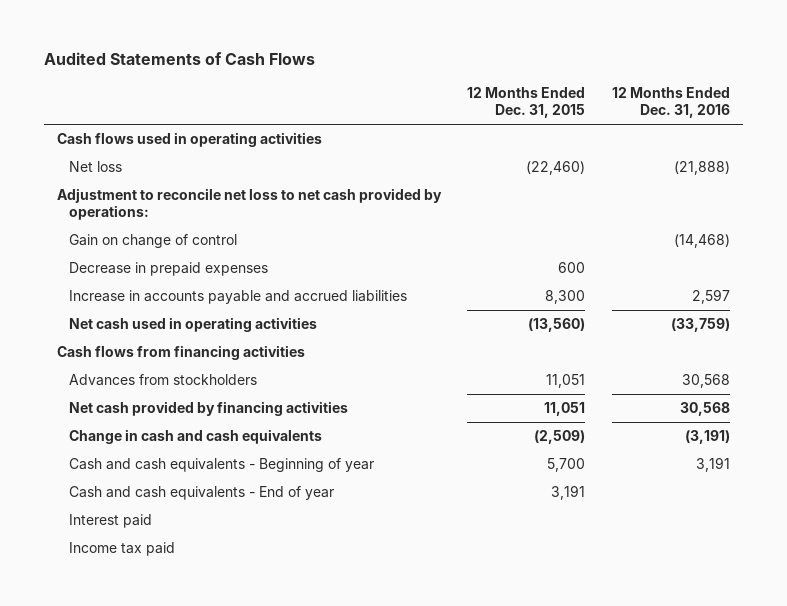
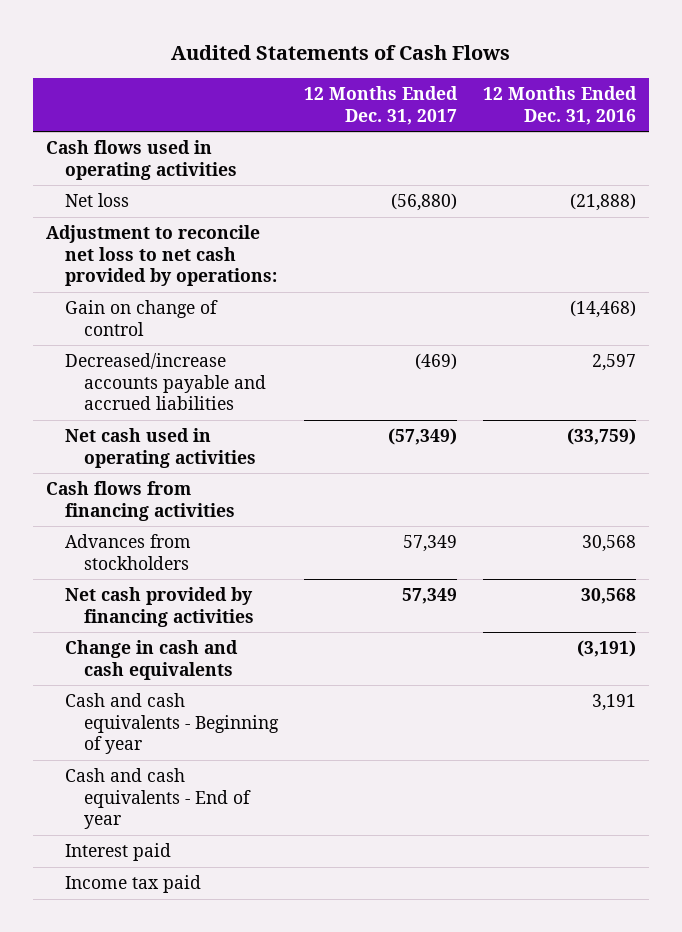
- | 12 Months Ended Dec. 31, 2015 | 12 Months Ended Dec. 31, 2016
+ | 12 Months Ended Dec. 31, 2017 | 12 Months Ended Dec. 31, 2016
- Decrease in prepaid expenses | 600 |
- Increase in accounts payable and accrued liabilities | 8,300 | 2,597
+ Decreased/increase accounts payable and accrued liabilities | (469) | 2,597

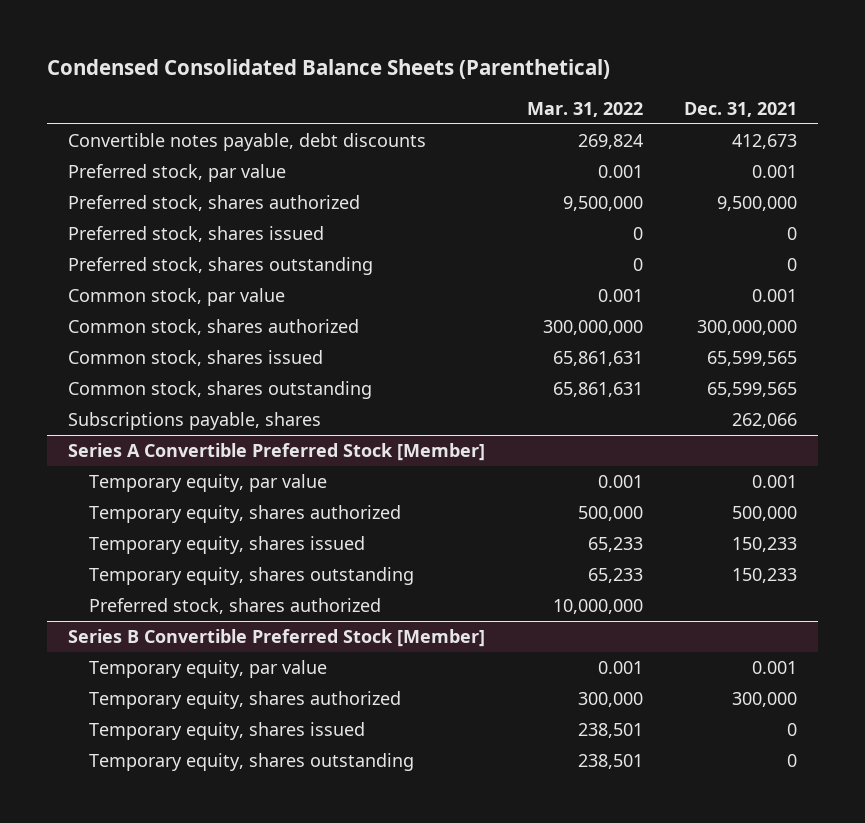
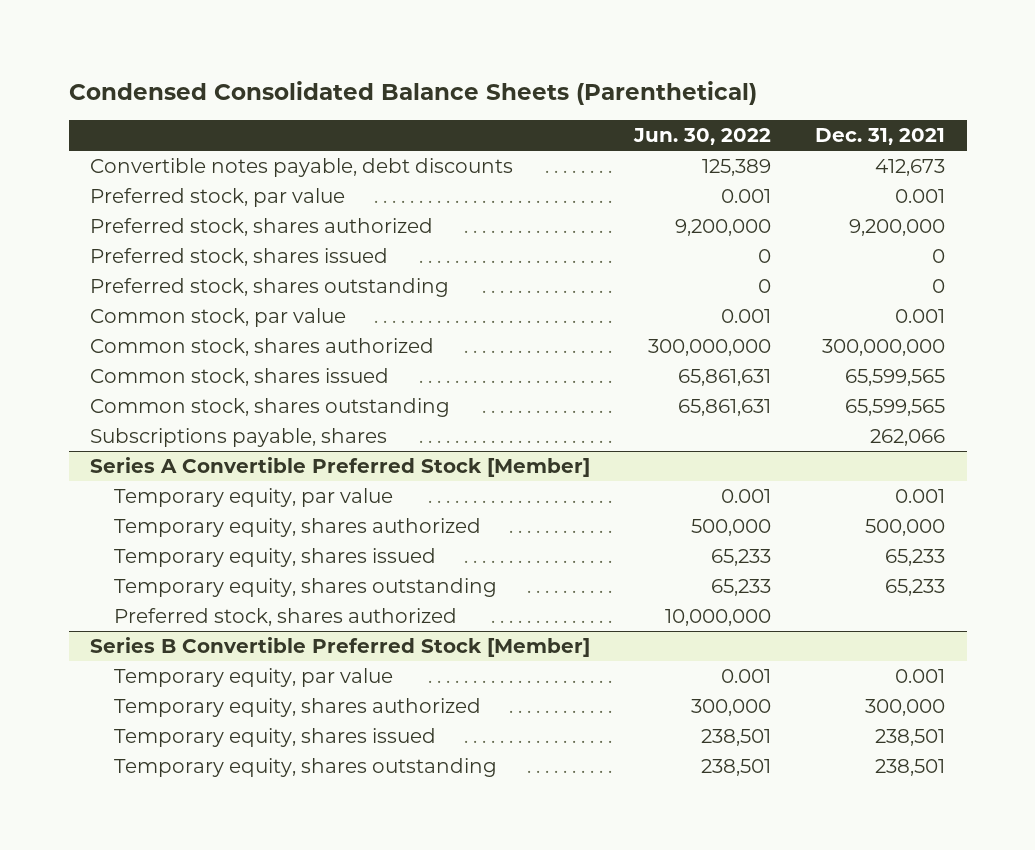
- | Mar. 31, 2022 | Dec. 31, 2021
+ | Jun. 30, 2022 | Dec. 31, 2021
- Preferred stock, shares authorized | 9,500,000 | 9,500,000
+ Preferred stock, shares authorized | 9,200,000 | 9,200,000
@ Series A Convertible Preferred Stock [Member]
- Temporary equity, shares issued | 65,233 | 150,233
- Temporary equity, shares outstanding | 65,233 | 150,233
+ Temporary equity, shares issued | 65,233 | 65,233
+ Temporary equity, shares outstanding | 65,233 | 65,233
@ Series B Convertible Preferred Stock [Member]
- Temporary equity, shares issued | 238,501 | 0
- Temporary equity, shares outstanding | 238,501 | 0
+ Temporary equity, shares issued | 238,501 | 238,501
+ Temporary equity, shares outstanding | 238,501 | 238,501

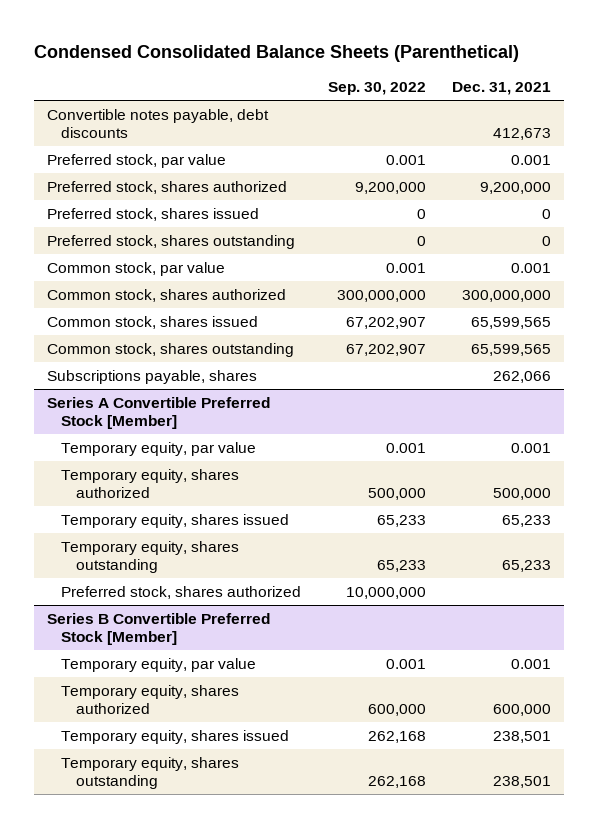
- | Jun. 30, 2022 | Dec. 31, 2021
+ | Sep. 30, 2022 | Dec. 31, 2021
@ Series B Convertible Preferred Stock [Member]
- Temporary equity, shares authorized | 300,000 | 300,000
+ Temporary equity, shares authorized | 600,000 | 600,000

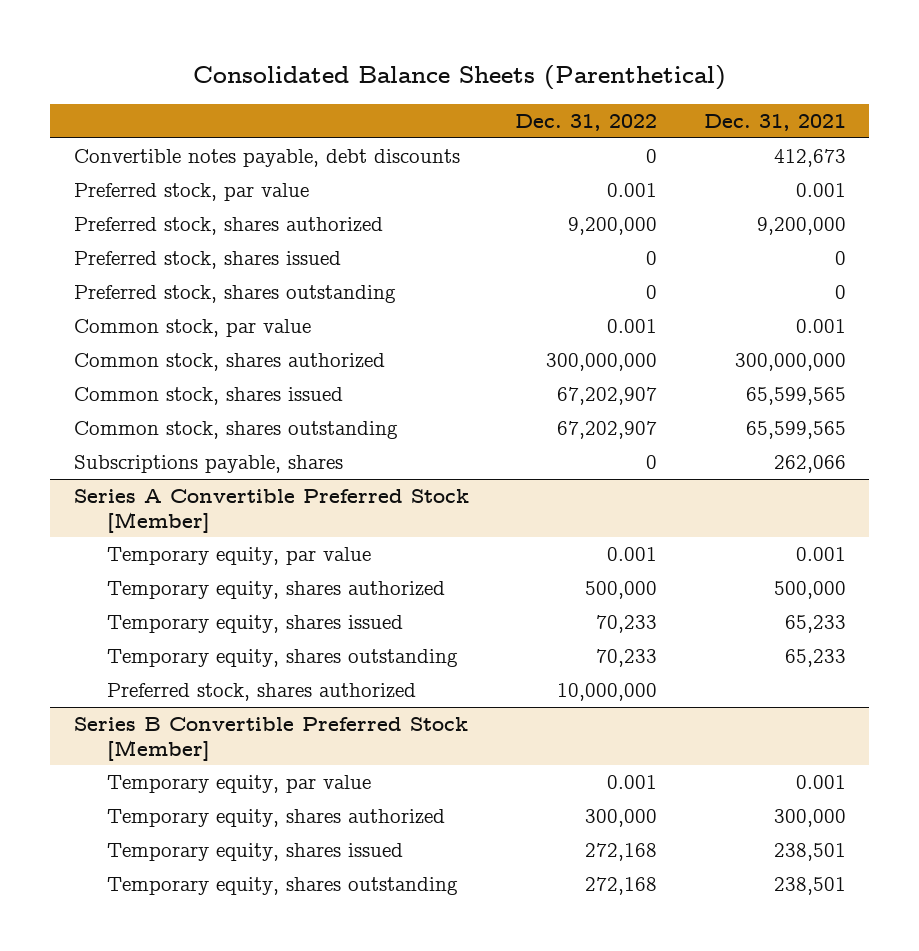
- Condensed Consolidated Balance Sheets (Parenthetical)
+ Consolidated Balance Sheets (Parenthetical)
- | Sep. 30, 2022 | Dec. 31, 2021
+ | Dec. 31, 2022 | Dec. 31, 2021
@ Series B Convertible Preferred Stock [Member]
- Temporary equity, shares authorized | 600,000 | 600,000
+ Temporary equity, shares authorized | 300,000 | 300,000

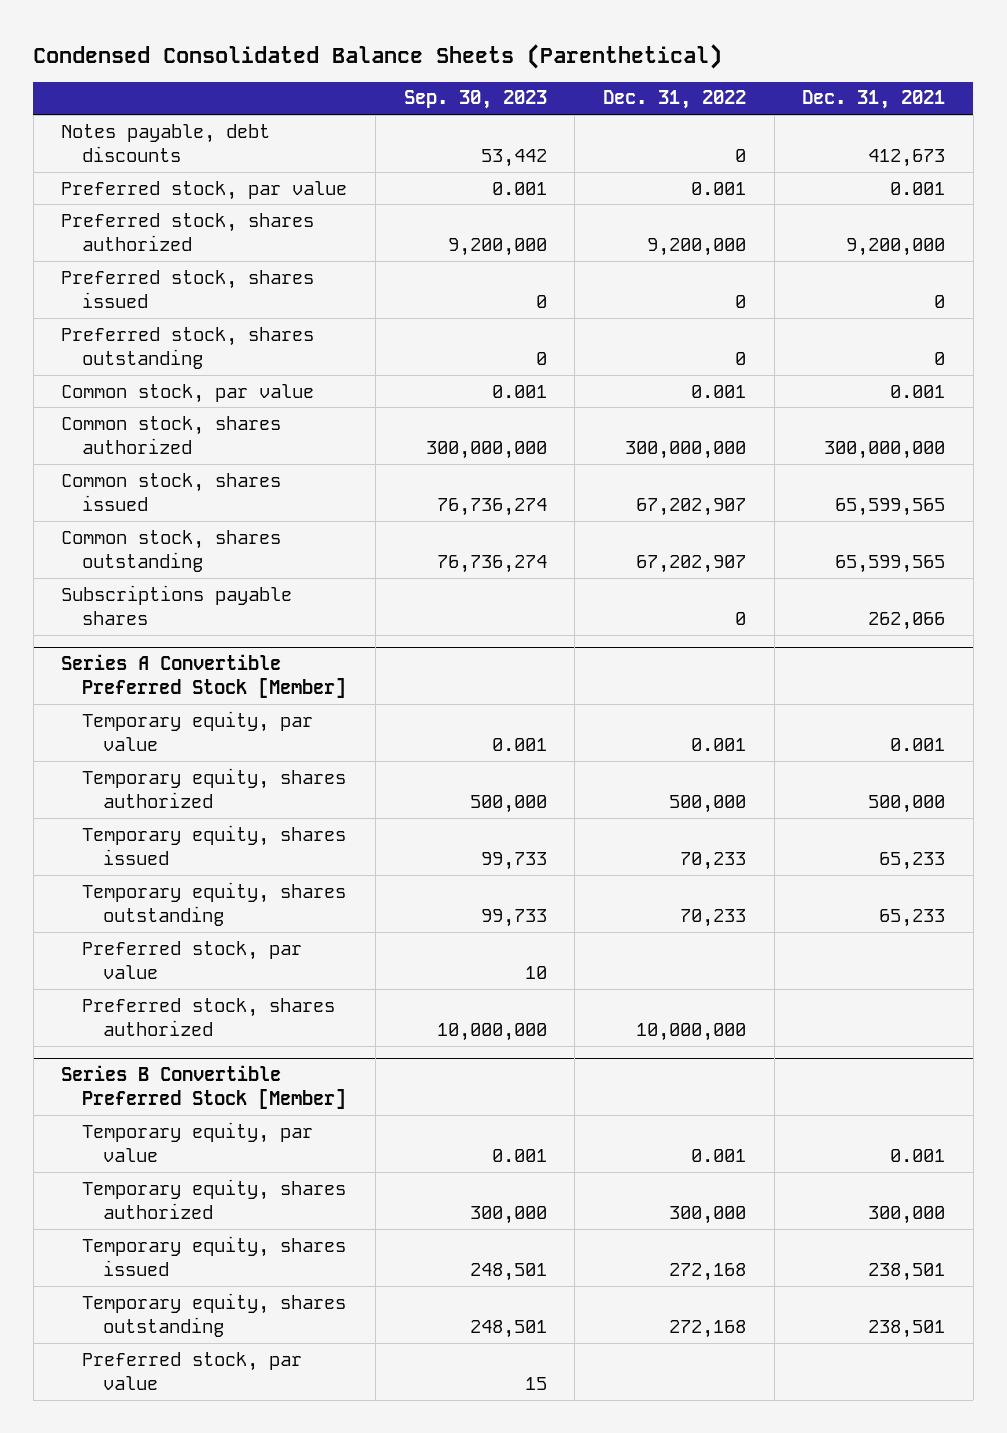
- Consolidated Balance Sheets (Parenthetical)
+ Condensed Consolidated Balance Sheets (Parenthetical)
- | Dec. 31, 2022 | Dec. 31, 2021
+ | Sep. 30, 2023 | Dec. 31, 2022 | Dec. 31, 2021
- Convertible notes payable, debt discounts | 0 | 412,673
+ Notes payable, debt discounts | 53,442 | 0 | 412,673
- Subscriptions payable, shares | 0 | 262,066
+ Subscriptions payable shares | | 0 | 262,066
@ Series A Convertible Preferred Stock [Member]
+ Preferred stock, par value | 10 | |
@ Series B Convertible Preferred Stock [Member]
+ Preferred stock, par value | 15 | |

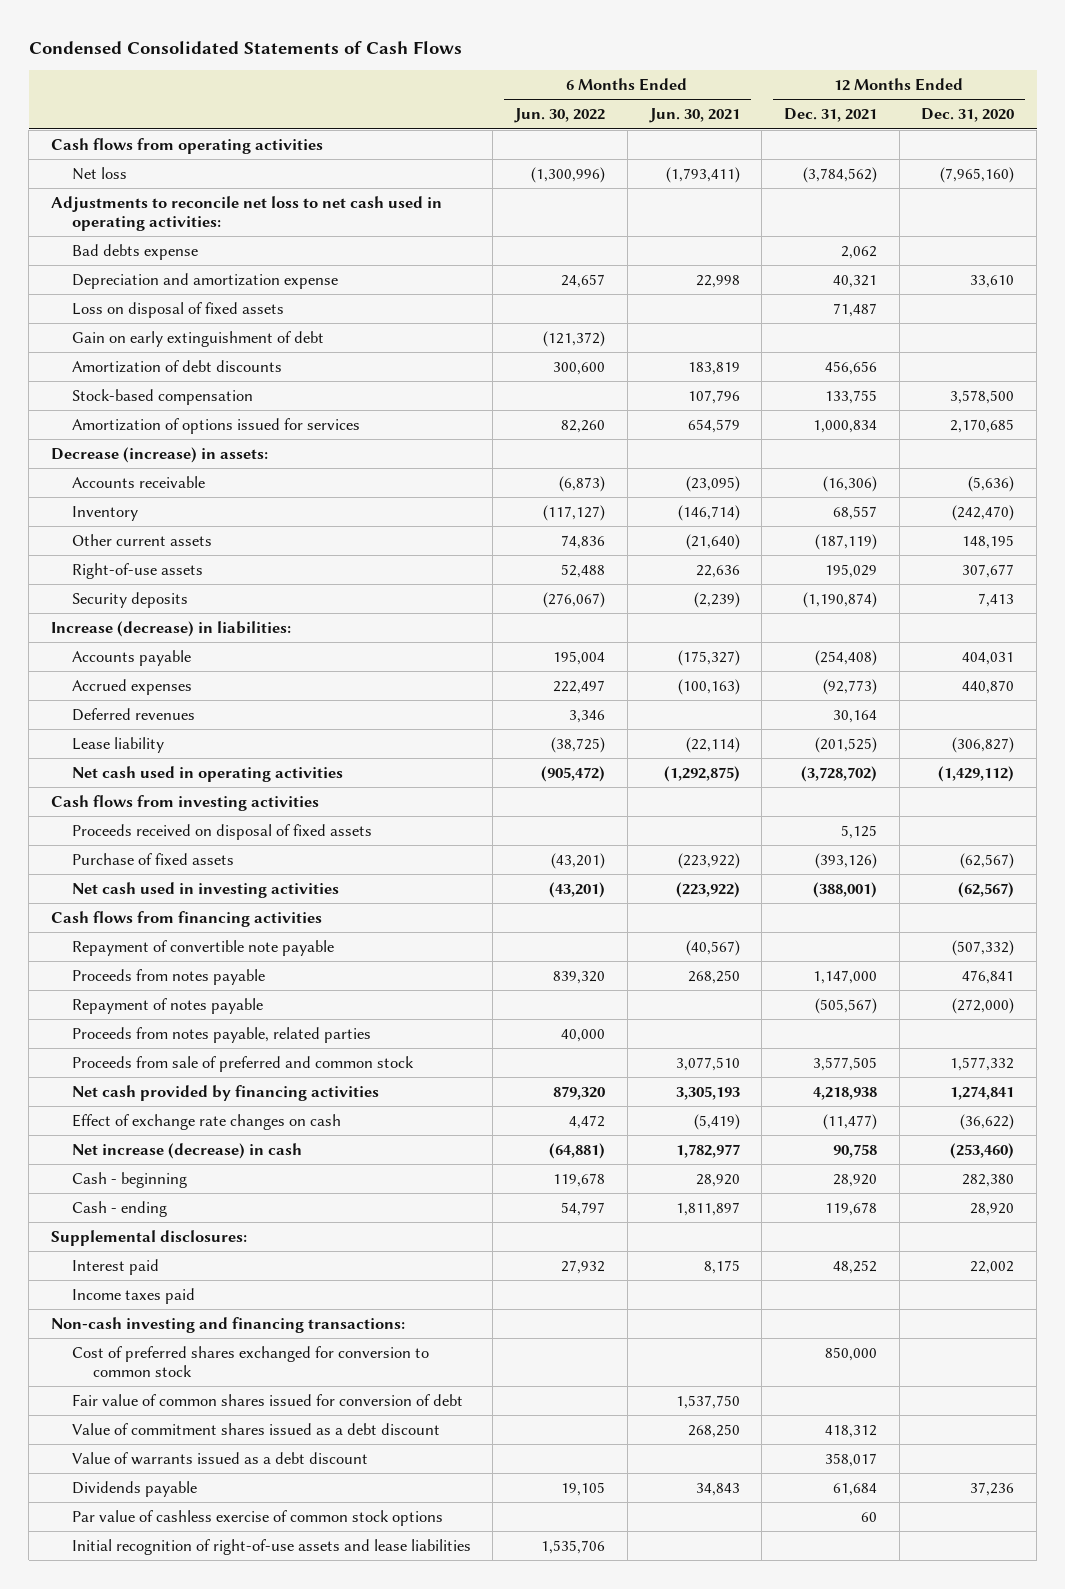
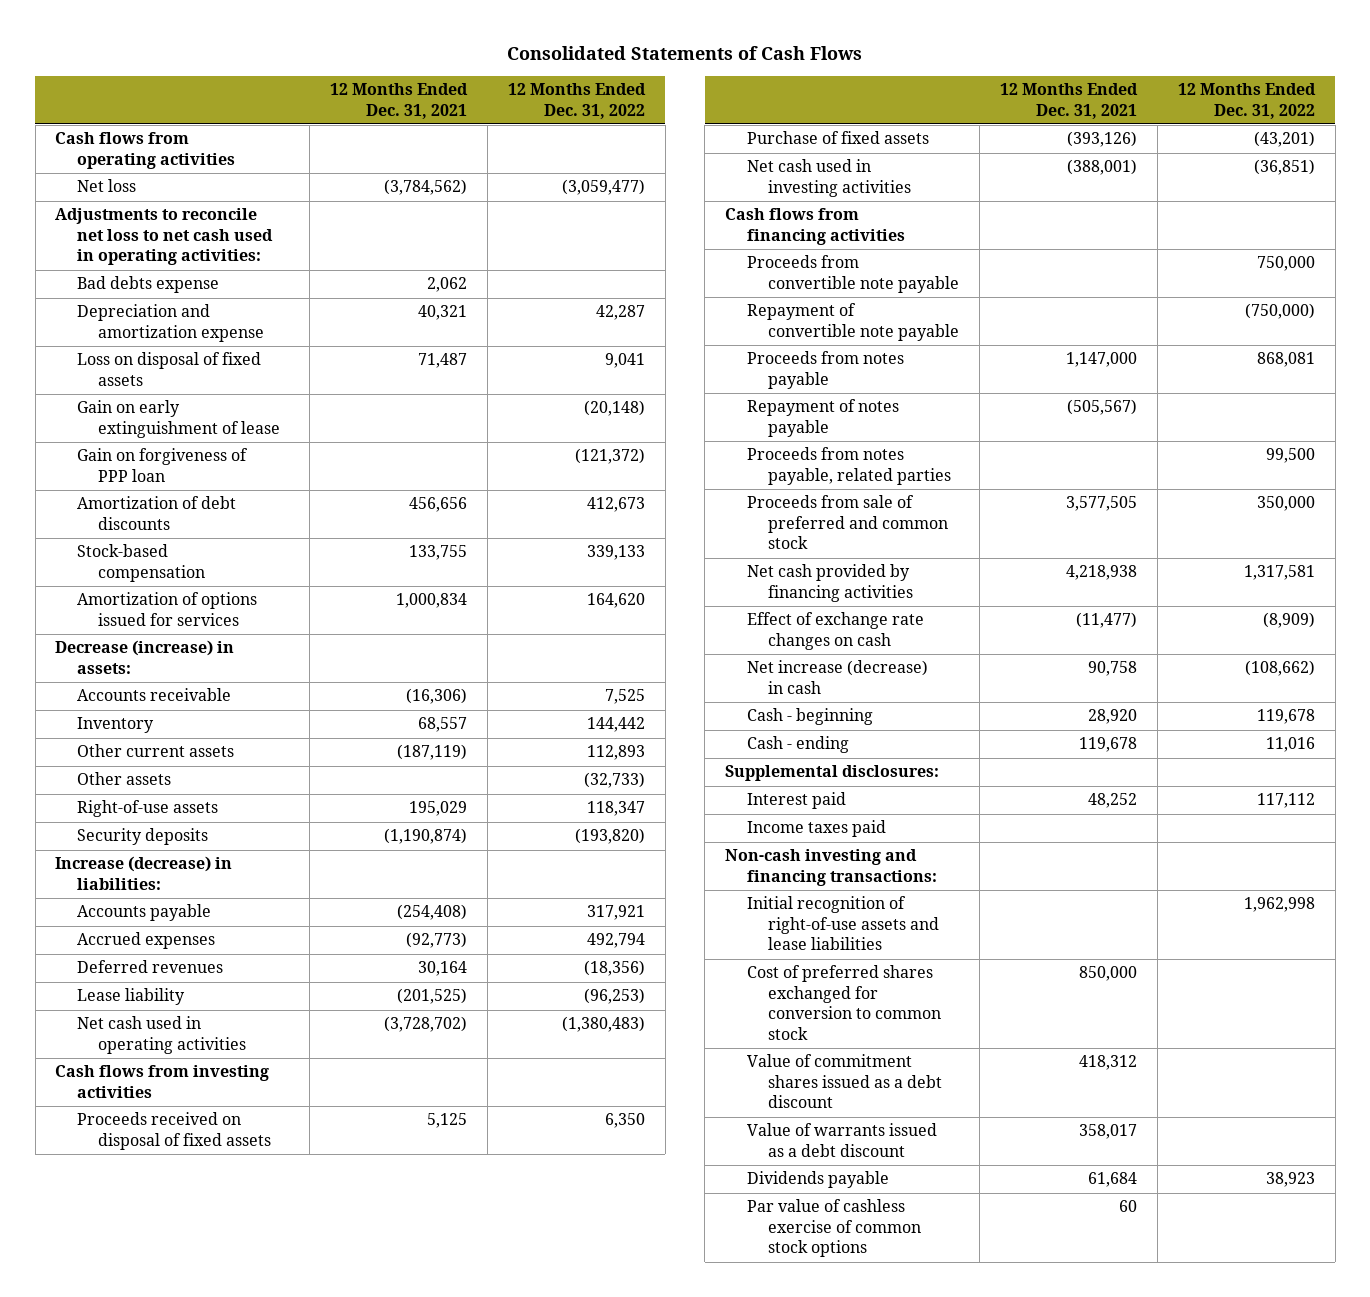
- Condensed Consolidated Statements of Cash Flows
+ Consolidated Statements of Cash Flows
- | 6 Months Ended Jun. 30, 2022 | 6 Months Ended Jun. 30, 2021 | 12 Months Ended Dec. 31, 2021 | 12 Months Ended Dec. 31, 2020
+ | 12 Months Ended Dec. 31, 2021 | 12 Months Ended Dec. 31, 2022
- Gain on early extinguishment of debt | (121,372) | | |
+ Gain on early extinguishment of lease | | (20,148)
+ Gain on forgiveness of PPP loan | | (121,372)
+ Other assets | | (32,733)
+ Proceeds from convertible note payable | | 750,000
moved up: Initial recognition of right-of-use assets and lease liabilities | | 1,962,998
- Fair value of common shares issued for conversion of debt | | 1,537,750 | |

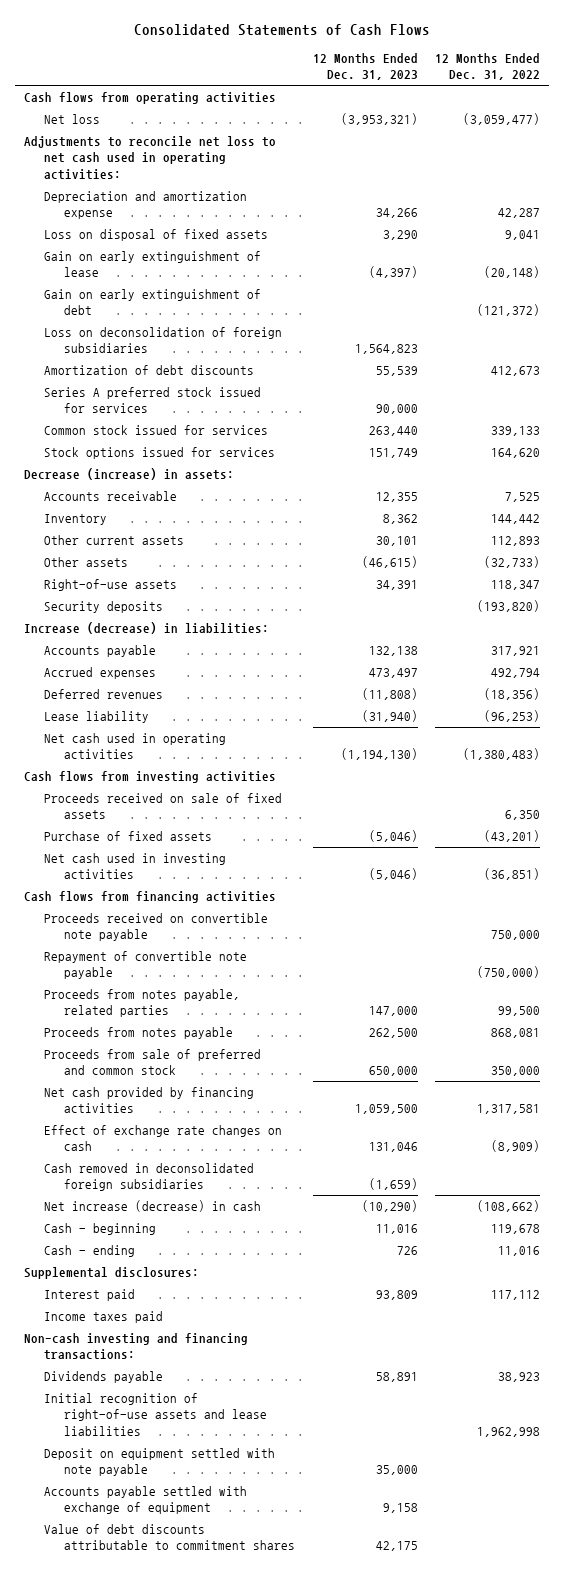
- | 12 Months Ended Dec. 31, 2021 | 12 Months Ended Dec. 31, 2022
+ | 12 Months Ended Dec. 31, 2023 | 12 Months Ended Dec. 31, 2022
- Bad debts expense | 2,062 |
- Gain on forgiveness of PPP loan | | (121,372)
+ Gain on early extinguishment of debt | | (121,372)
+ Loss on deconsolidation of foreign subsidiaries | 1,564,823 |
- Stock-based compensation | 133,755 | 339,133
- Amortization of options issued for services | 1,000,834 | 164,620
+ Series A preferred stock issued for services | 90,000 |
+ Common stock issued for services | 263,440 | 339,133
+ Stock options issued for services | 151,749 | 164,620
- Proceeds received on disposal of fixed assets | 5,125 | 6,350
+ Proceeds received on sale of fixed assets | | 6,350
- Proceeds from convertible note payable | | 750,000
+ Proceeds received on convertible note payable | | 750,000
- Repayment of notes payable | (505,567) |
moved down: Proceeds from notes payable | 262,500 | 868,081
+ Cash removed in deconsolidated foreign subsidiaries | (1,659) |
- Cost of preferred shares exchanged for conversion to common stock | 850,000 |
- Value of commitment shares issued as a debt discount | 418,312 |
- Value of warrants issued as a debt discount | 358,017 |
- Par value of cashless exercise of common stock options | 60 |
moved down: Initial recognition of right-of-use assets and lease liabilities | | 1,962,998
+ Deposit on equipment settled with note payable | 35,000 |
+ Accounts payable settled with exchange of equipment | 9,158 |
+ Value of debt discounts attributable to commitment shares | 42,175 |

